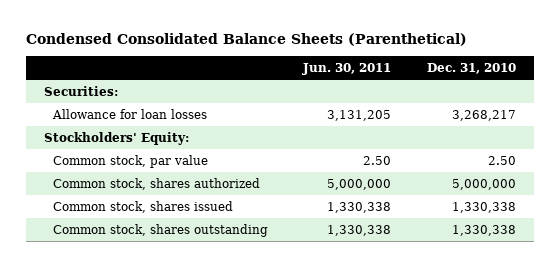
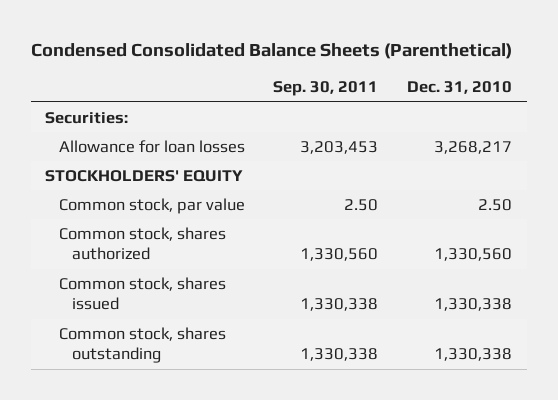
- | Jun. 30, 2011 | Dec. 31, 2010
+ | Sep. 30, 2011 | Dec. 31, 2010
- Stockholders' Equity:
+ STOCKHOLDERS' EQUITY
- Common stock, shares authorized | 5,000,000 | 5,000,000
+ Common stock, shares authorized | 1,330,560 | 1,330,560

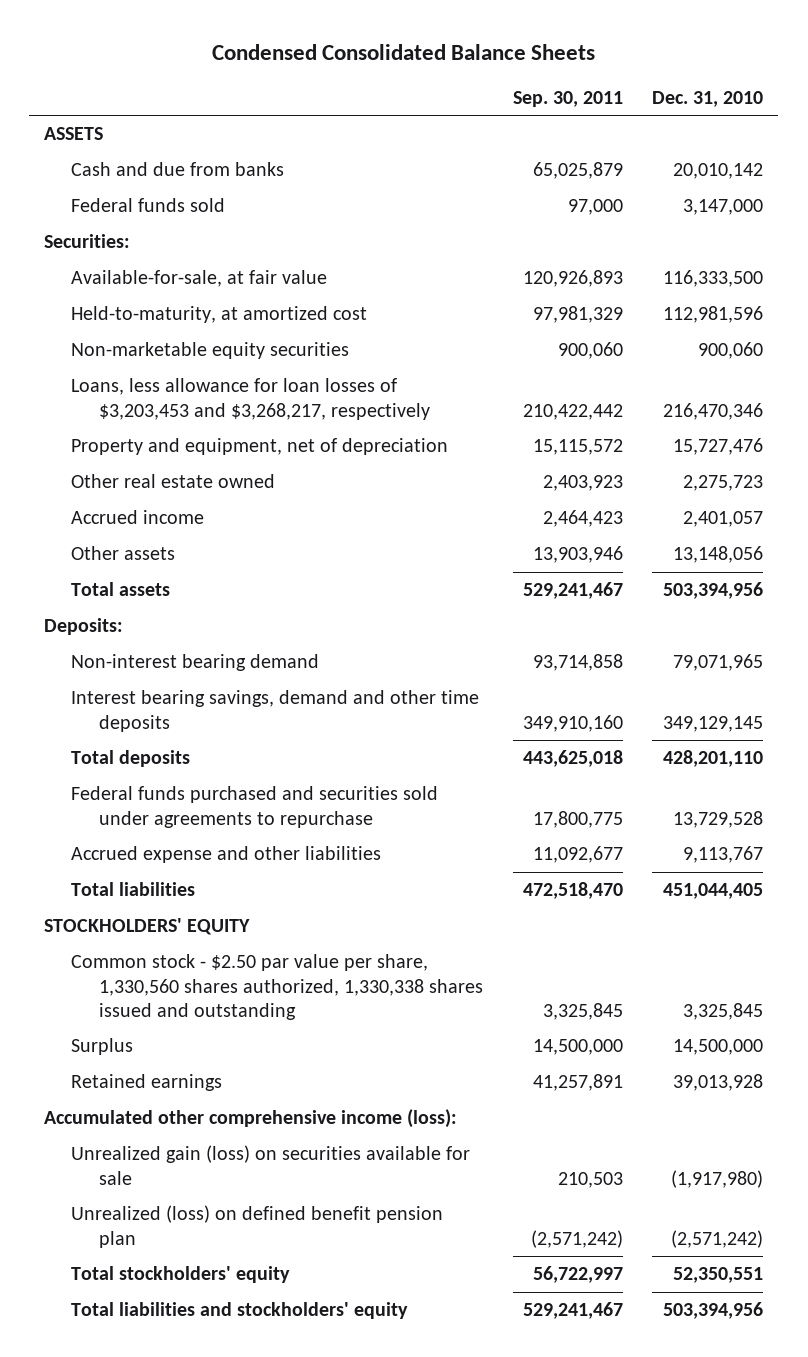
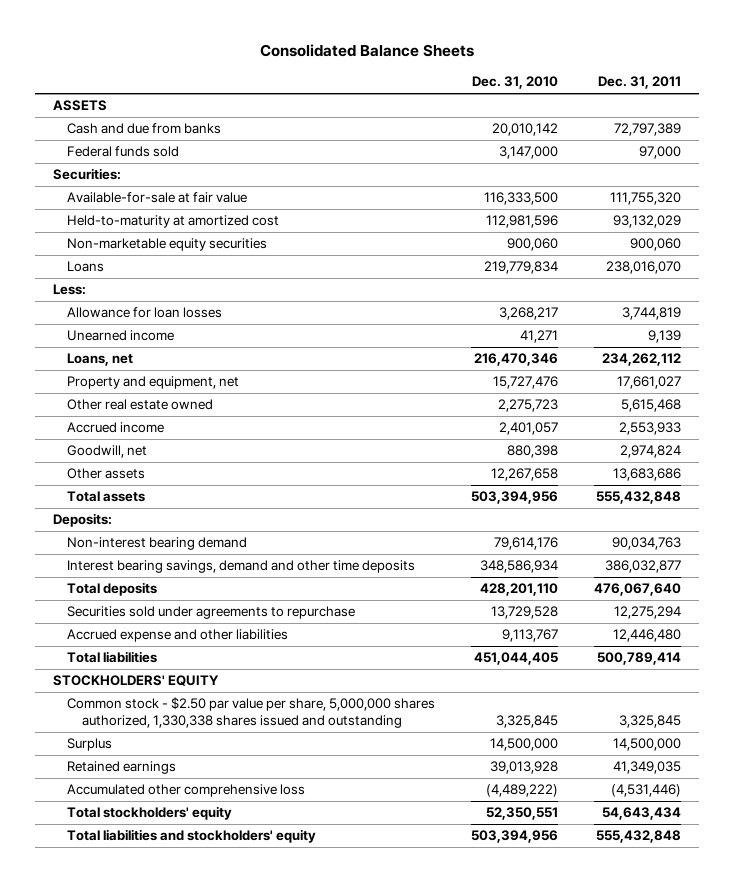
- Condensed Consolidated Balance Sheets
+ Consolidated Balance Sheets
- | Sep. 30, 2011 | Dec. 31, 2010
+ | Dec. 31, 2010 | Dec. 31, 2011
- Available-for-sale, at fair value | 120,926,893 | 116,333,500
- Held-to-maturity, at amortized cost | 97,981,329 | 112,981,596
+ Available-for-sale at fair value | 116,333,500 | 111,755,320
+ Held-to-maturity at amortized cost | 112,981,596 | 93,132,029
- Loans, less allowance for loan losses of $3,203,453 and $3,268,217, respectively | 210,422,442 | 216,470,346
- Property and equipment, net of depreciation | 15,115,572 | 15,727,476
+ Loans | 219,779,834 | 238,016,070
+ Less:
+ Allowance for loan losses | 3,268,217 | 3,744,819
+ Unearned income | 41,271 | 9,139
+ Loans, net | 216,470,346 | 234,262,112
+ Property and equipment, net | 15,727,476 | 17,661,027
- Other assets | 13,903,946 | 13,148,056
+ Goodwill, net | 880,398 | 2,974,824
+ Other assets | 12,267,658 | 13,683,686
- Non-interest bearing demand | 93,714,858 | 79,071,965
- Interest bearing savings, demand and other time deposits | 349,910,160 | 349,129,145
+ Non-interest bearing demand | 79,614,176 | 90,034,763
+ Interest bearing savings, demand and other time deposits | 348,586,934 | 386,032,877
- Federal funds purchased and securities sold under agreements to repurchase | 17,800,775 | 13,729,528
+ Securities sold under agreements to repurchase | 13,729,528 | 12,275,294
- Common stock - $2.50 par value per share, 1,330,560 shares authorized, 1,330,338 shares issued and outstanding | 3,325,845 | 3,325,845
+ Common stock - $2.50 par value per share, 5,000,000 shares authorized, 1,330,338 shares issued and outstanding | 3,325,845 | 3,325,845
- Accumulated other comprehensive income (loss):
- Unrealized gain (loss) on securities available for sale | 210,503 | (1,917,980)
- Unrealized (loss) on defined benefit pension plan | (2,571,242) | (2,571,242)
+ Accumulated other comprehensive loss | (4,489,222) | (4,531,446)

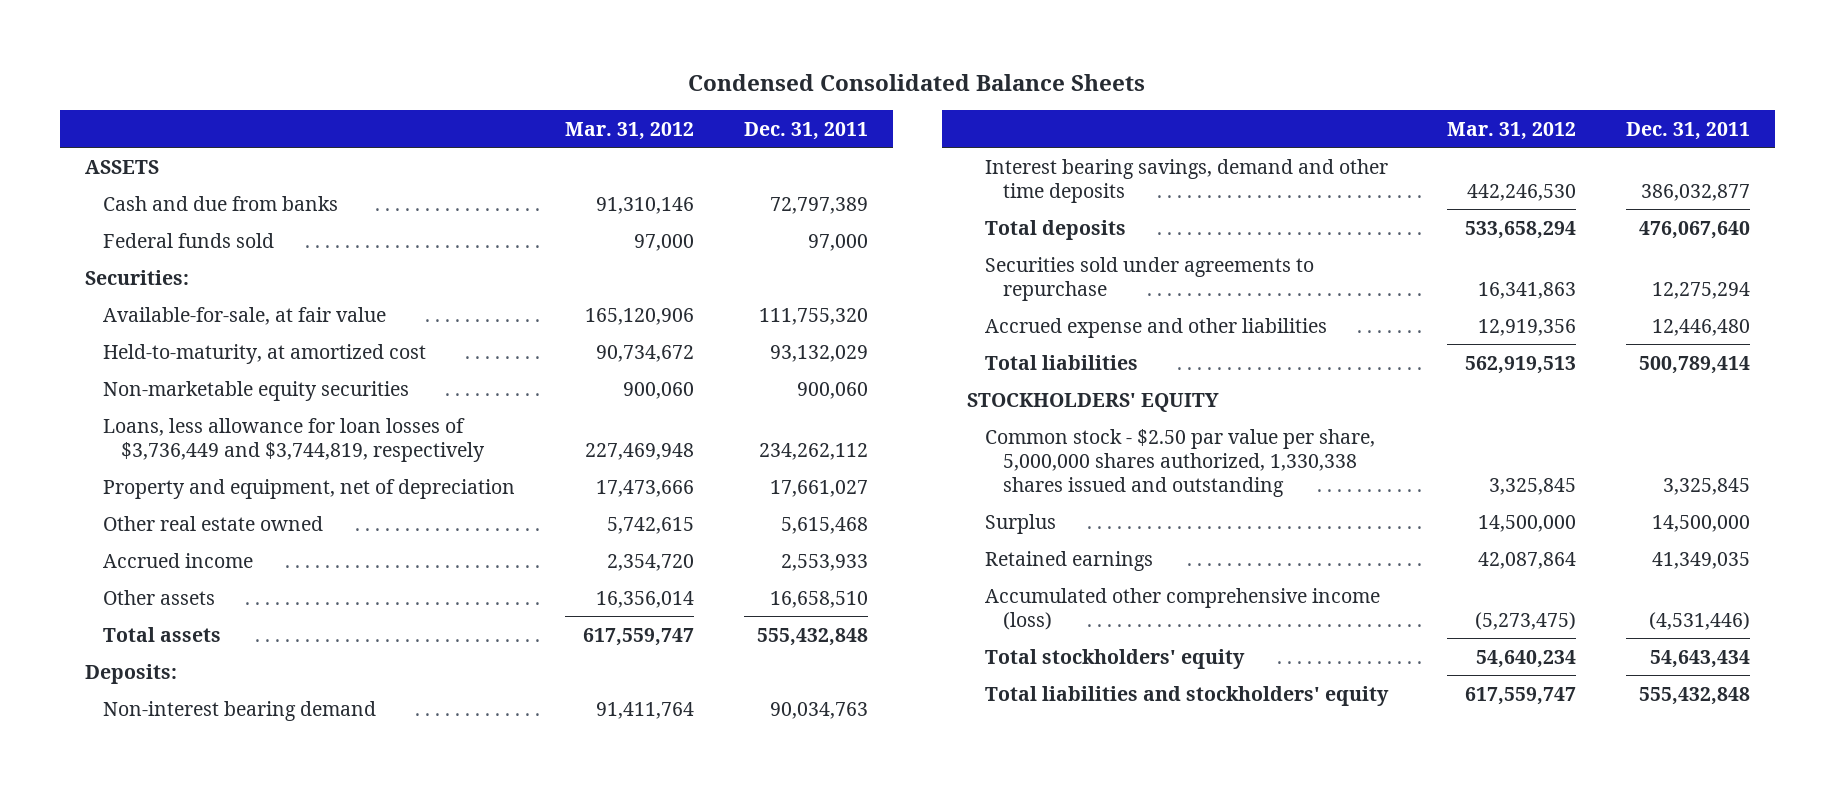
- Consolidated Balance Sheets
+ Condensed Consolidated Balance Sheets
- | Dec. 31, 2010 | Dec. 31, 2011
+ | Mar. 31, 2012 | Dec. 31, 2011
- Available-for-sale at fair value | 116,333,500 | 111,755,320
- Held-to-maturity at amortized cost | 112,981,596 | 93,132,029
+ Available-for-sale, at fair value | 165,120,906 | 111,755,320
+ Held-to-maturity, at amortized cost | 90,734,672 | 93,132,029
- Loans | 219,779,834 | 238,016,070
- Less:
- Allowance for loan losses | 3,268,217 | 3,744,819
- Unearned income | 41,271 | 9,139
- Loans, net | 216,470,346 | 234,262,112
- Property and equipment, net | 15,727,476 | 17,661,027
+ Loans, less allowance for loan losses of $3,736,449 and $3,744,819, respectively | 227,469,948 | 234,262,112
+ Property and equipment, net of depreciation | 17,473,666 | 17,661,027
- Goodwill, net | 880,398 | 2,974,824
- Other assets | 12,267,658 | 13,683,686
+ Other assets | 16,356,014 | 16,658,510
- Accumulated other comprehensive loss | (4,489,222) | (4,531,446)
+ Accumulated other comprehensive income (loss) | (5,273,475) | (4,531,446)

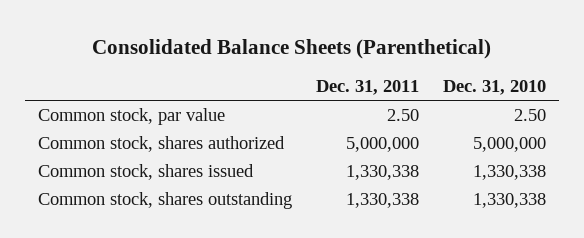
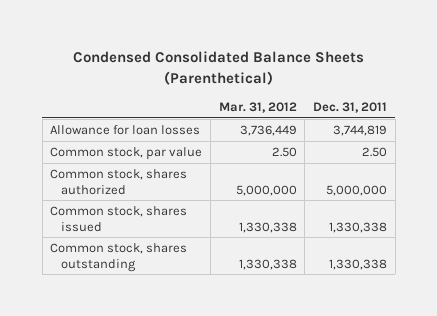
- Consolidated Balance Sheets (Parenthetical)
+ Condensed Consolidated Balance Sheets (Parenthetical)
- | Dec. 31, 2011 | Dec. 31, 2010
+ | Mar. 31, 2012 | Dec. 31, 2011
+ Allowance for loan losses | 3,736,449 | 3,744,819

